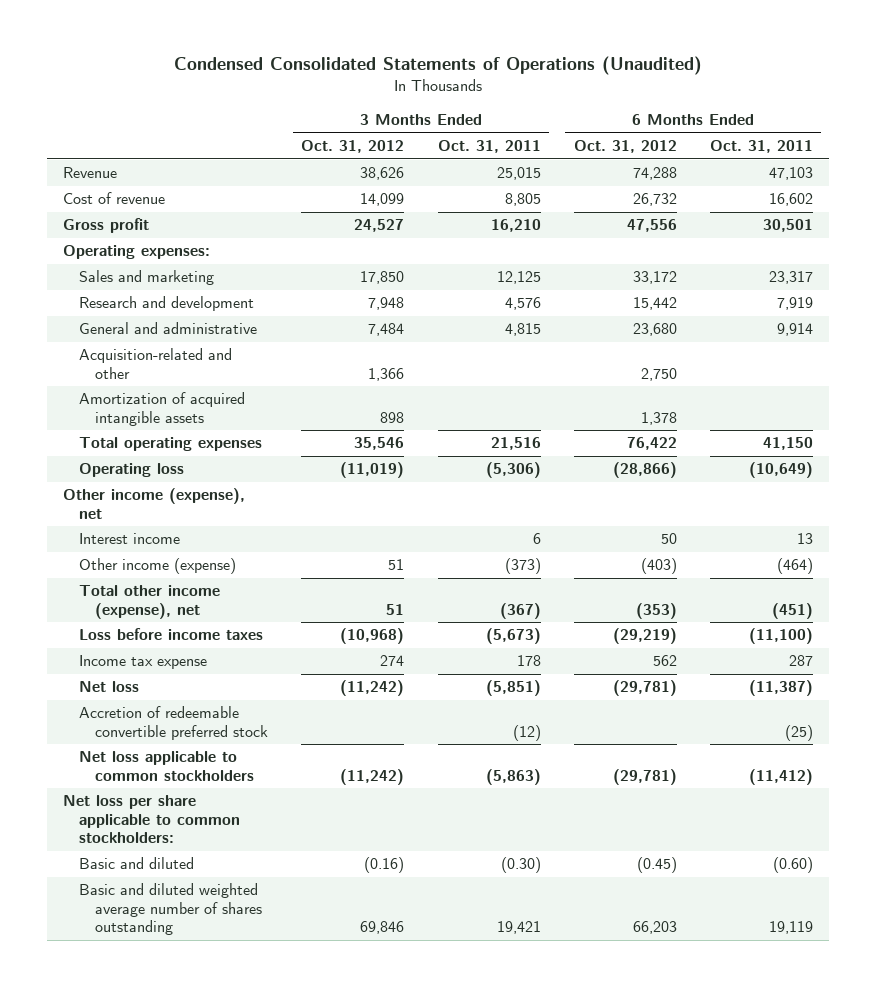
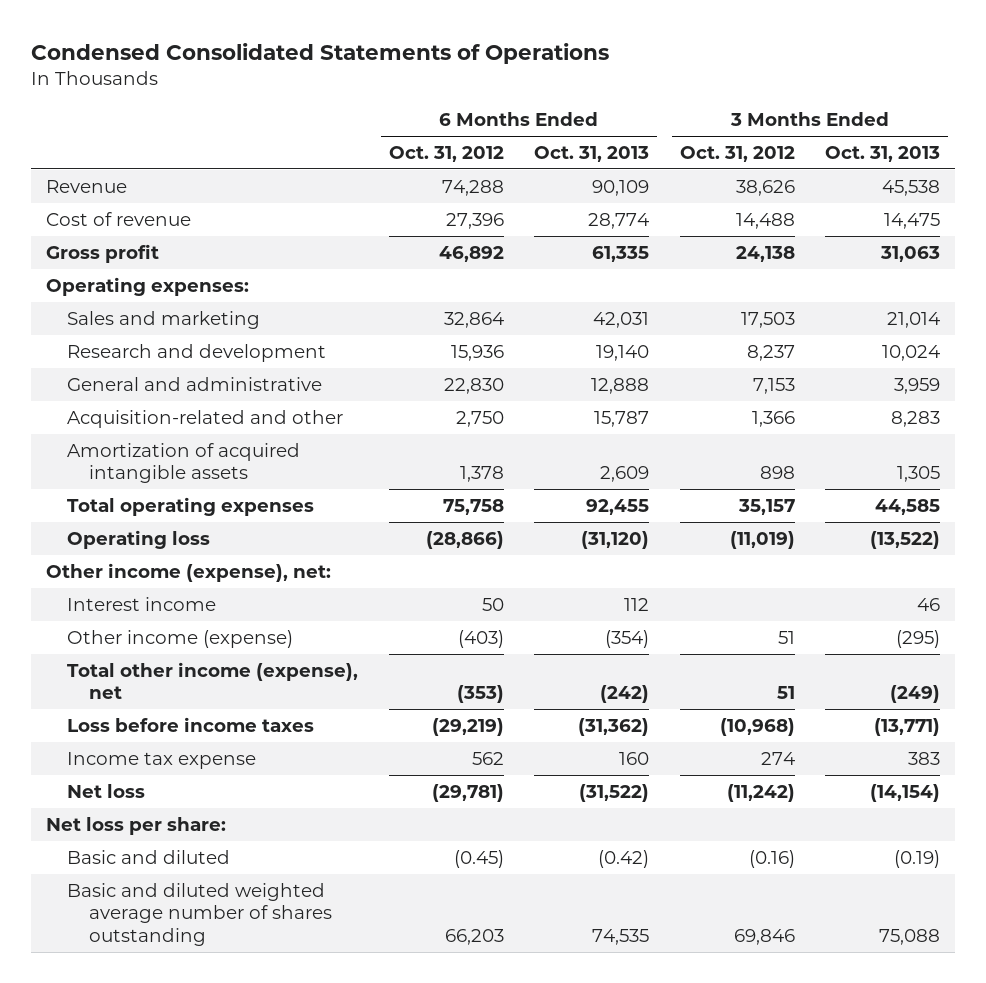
- Condensed Consolidated Statements of Operations (Unaudited)
+ Condensed Consolidated Statements of Operations
- | 3 Months Ended Oct. 31, 2012 | 3 Months Ended Oct. 31, 2011 | 6 Months Ended Oct. 31, 2012 | 6 Months Ended Oct. 31, 2011
+ | 6 Months Ended Oct. 31, 2012 | 6 Months Ended Oct. 31, 2013 | 3 Months Ended Oct. 31, 2012 | 3 Months Ended Oct. 31, 2013
- Cost of revenue | 14,099 | 8,805 | 26,732 | 16,602
- Gross profit | 24,527 | 16,210 | 47,556 | 30,501
+ Cost of revenue | 27,396 | 28,774 | 14,488 | 14,475
+ Gross profit | 46,892 | 61,335 | 24,138 | 31,063
- Sales and marketing | 17,850 | 12,125 | 33,172 | 23,317
- Research and development | 7,948 | 4,576 | 15,442 | 7,919
- General and administrative | 7,484 | 4,815 | 23,680 | 9,914
+ Sales and marketing | 32,864 | 42,031 | 17,503 | 21,014
+ Research and development | 15,936 | 19,140 | 8,237 | 10,024
+ General and administrative | 22,830 | 12,888 | 7,153 | 3,959
- Total operating expenses | 35,546 | 21,516 | 76,422 | 41,150
+ Total operating expenses | 75,758 | 92,455 | 35,157 | 44,585
- Other income (expense), net
+ Other income (expense), net:
- Accretion of redeemable convertible preferred stock | | (12) | | (25)
- Net loss applicable to common stockholders | (11,242) | (5,863) | (29,781) | (11,412)
- Net loss per share applicable to common stockholders:
+ Net loss per share:

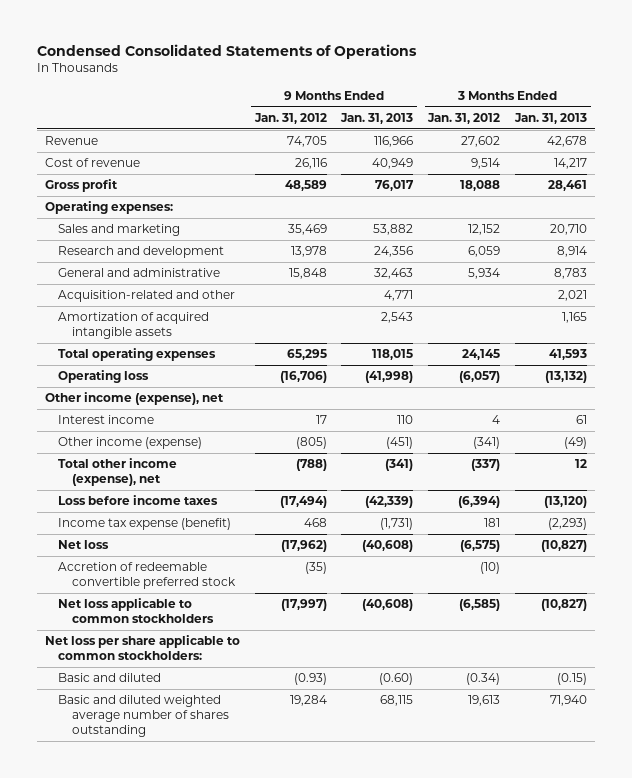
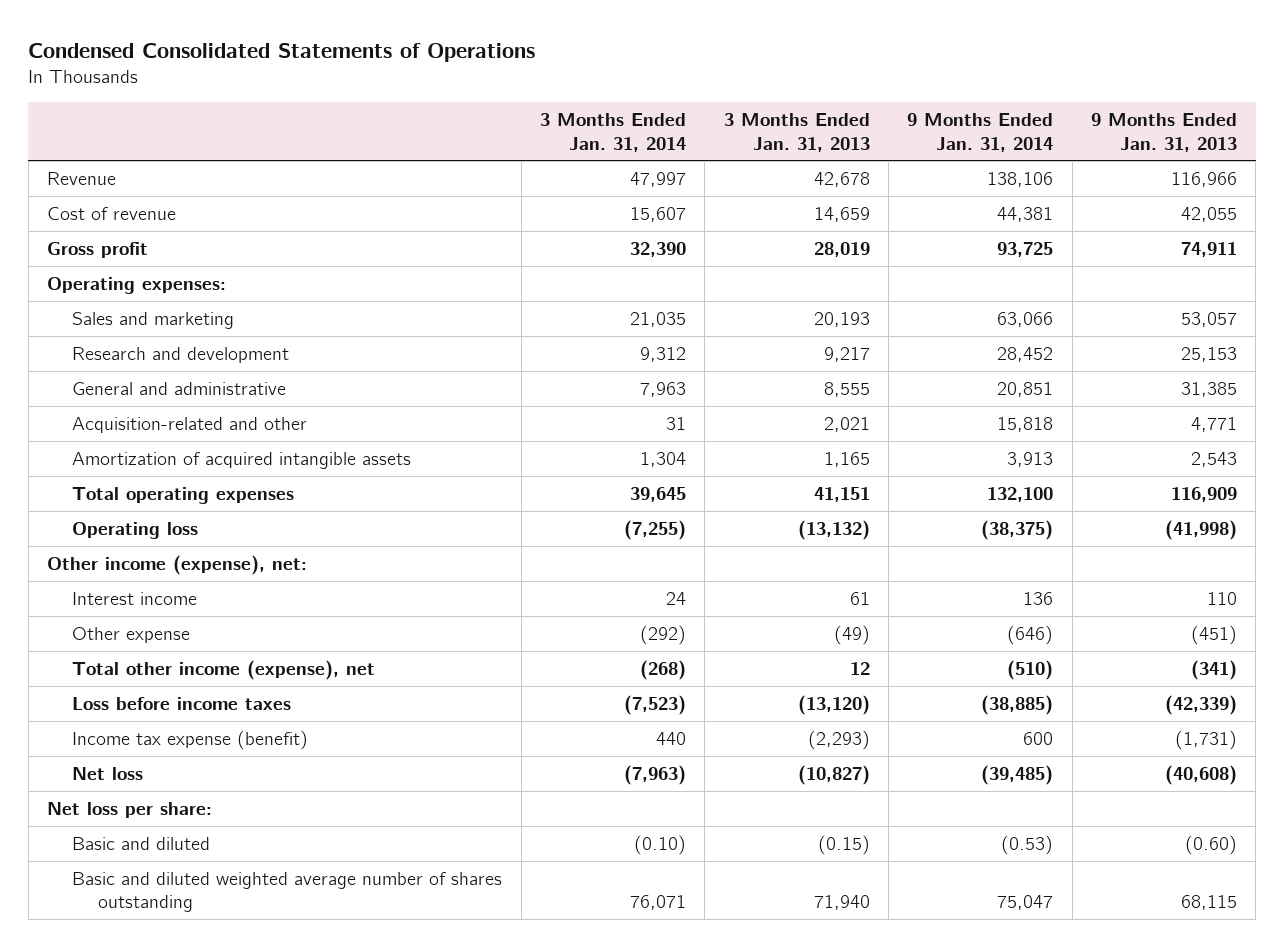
- | 9 Months Ended Jan. 31, 2012 | 9 Months Ended Jan. 31, 2013 | 3 Months Ended Jan. 31, 2012 | 3 Months Ended Jan. 31, 2013
+ | 3 Months Ended Jan. 31, 2014 | 3 Months Ended Jan. 31, 2013 | 9 Months Ended Jan. 31, 2014 | 9 Months Ended Jan. 31, 2013
- Cost of revenue | 26,116 | 40,949 | 9,514 | 14,217
- Gross profit | 48,589 | 76,017 | 18,088 | 28,461
+ Cost of revenue | 15,607 | 14,659 | 44,381 | 42,055
+ Gross profit | 32,390 | 28,019 | 93,725 | 74,911
- Sales and marketing | 35,469 | 53,882 | 12,152 | 20,710
- Research and development | 13,978 | 24,356 | 6,059 | 8,914
- General and administrative | 15,848 | 32,463 | 5,934 | 8,783
+ Sales and marketing | 21,035 | 20,193 | 63,066 | 53,057
+ Research and development | 9,312 | 9,217 | 28,452 | 25,153
+ General and administrative | 7,963 | 8,555 | 20,851 | 31,385
- Total operating expenses | 65,295 | 118,015 | 24,145 | 41,593
+ Total operating expenses | 39,645 | 41,151 | 132,100 | 116,909
- Other income (expense), net
+ Other income (expense), net:
- Other income (expense) | (805) | (451) | (341) | (49)
+ Other expense | (292) | (49) | (646) | (451)
- Accretion of redeemable convertible preferred stock | (35) | | (10) |
- Net loss applicable to common stockholders | (17,997) | (40,608) | (6,585) | (10,827)
- Net loss per share applicable to common stockholders:
+ Net loss per share:

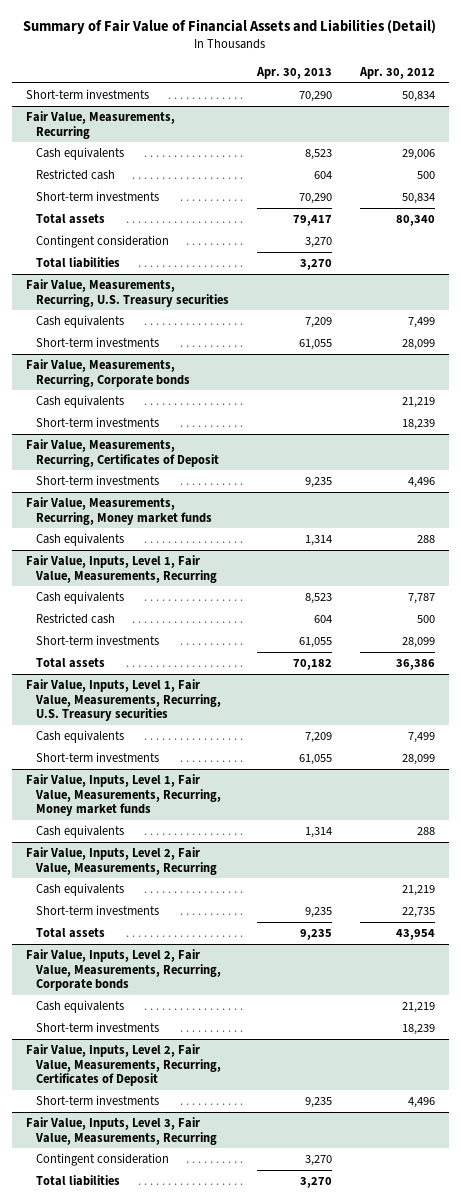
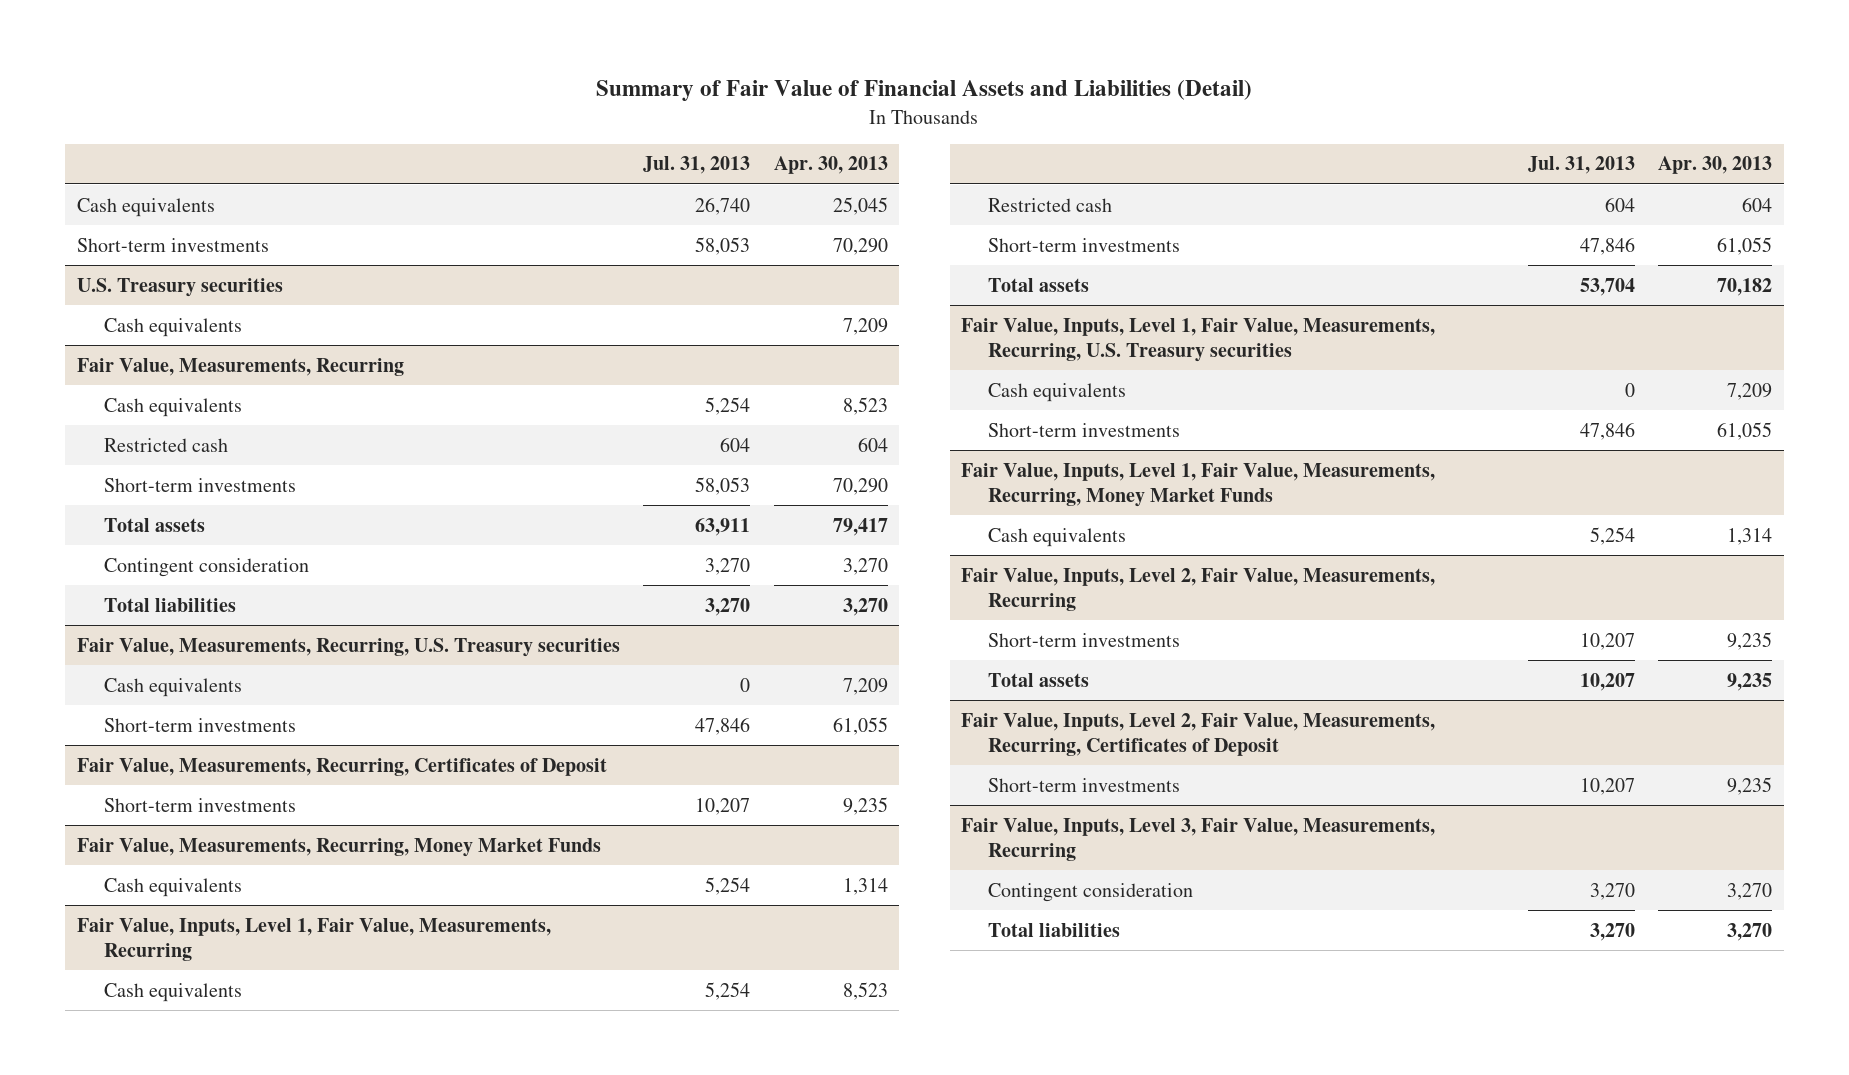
- | Apr. 30, 2013 | Apr. 30, 2012
+ | Jul. 31, 2013 | Apr. 30, 2013
+ Cash equivalents | 26,740 | 25,045
+ U.S. Treasury securities
+ Cash equivalents | | 7,209
- Fair Value, Measurements, Recurring, Corporate bonds
- Cash equivalents | | 21,219
- Short-term investments | | 18,239
- Fair Value, Measurements, Recurring, Money market funds
+ Fair Value, Measurements, Recurring, Money Market Funds
- Fair Value, Inputs, Level 1, Fair Value, Measurements, Recurring, Money market funds
+ Fair Value, Inputs, Level 1, Fair Value, Measurements, Recurring, Money Market Funds
@ Fair Value, Inputs, Level 2, Fair Value, Measurements, Recurring
- Cash equivalents | | 21,219
- Fair Value, Inputs, Level 2, Fair Value, Measurements, Recurring, Corporate bonds
- Cash equivalents | | 21,219
- Short-term investments | | 18,239

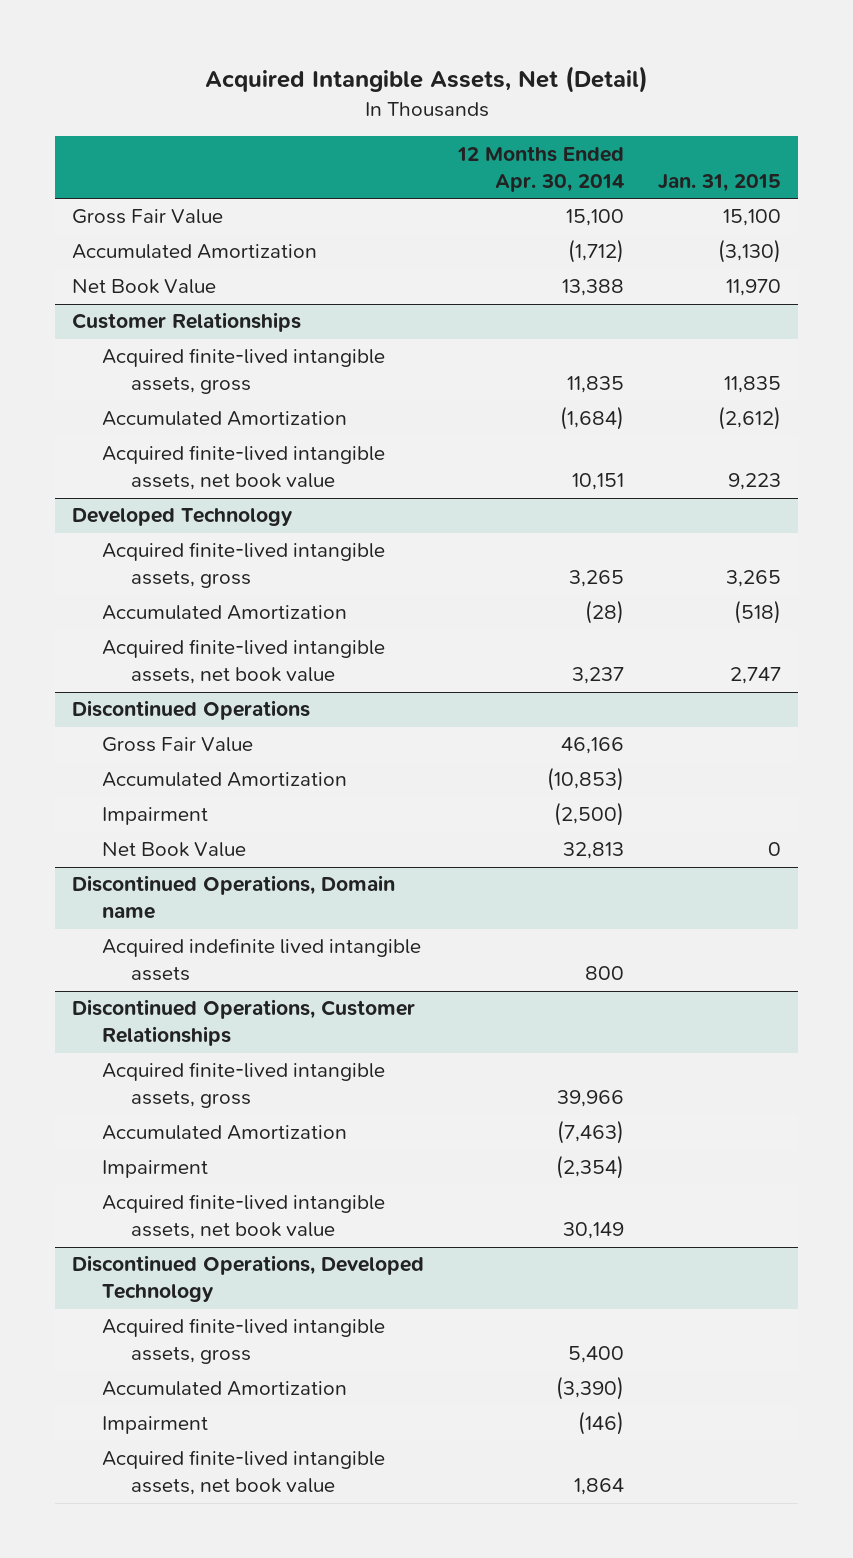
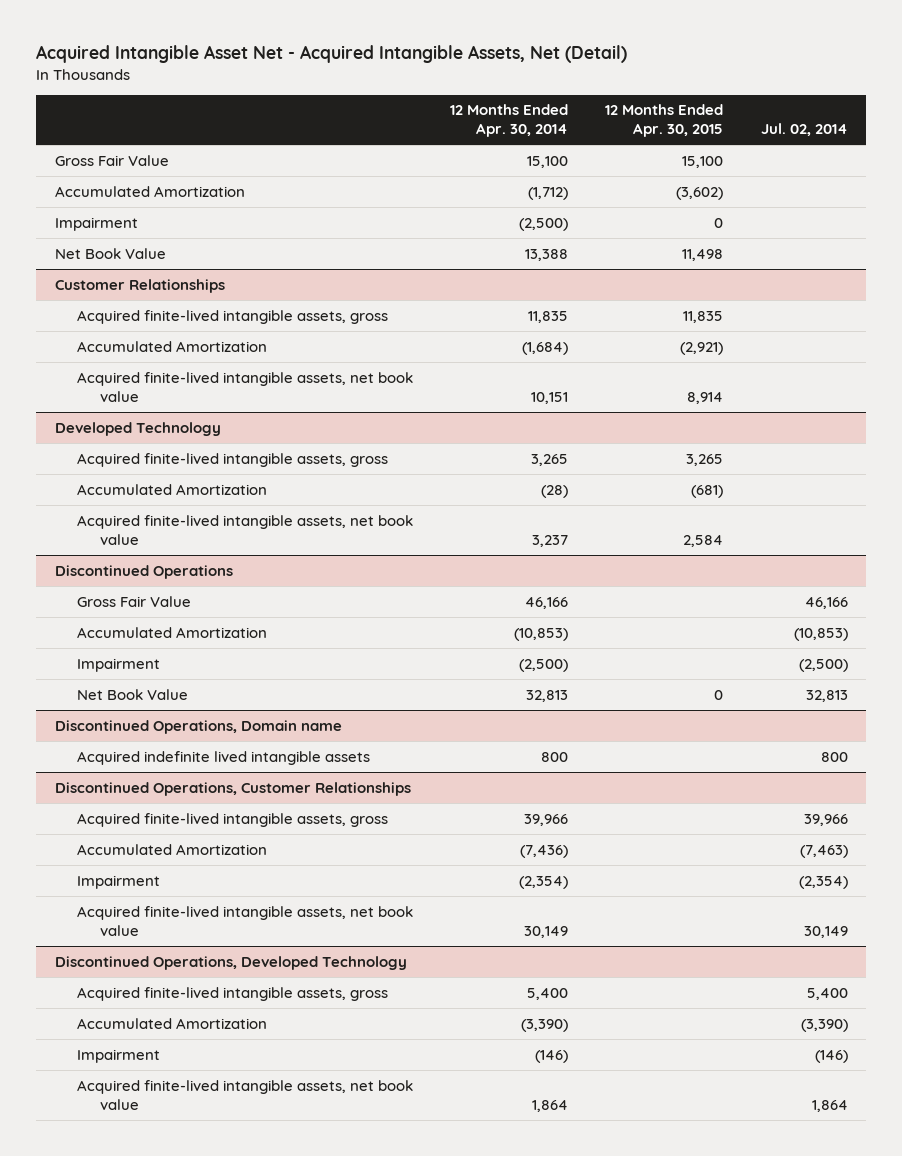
- Acquired Intangible Assets, Net (Detail)
+ Acquired Intangible Asset Net - Acquired Intangible Assets, Net (Detail)
- | 12 Months Ended Apr. 30, 2014 | Jan. 31, 2015
+ | 12 Months Ended Apr. 30, 2014 | 12 Months Ended Apr. 30, 2015 | Jul. 02, 2014
+ Impairment | (2,500) | 0 |
@ Discontinued Operations, Customer Relationships
- Accumulated Amortization | (7,463) |
+ Accumulated Amortization | (7,436) | | (7,463)

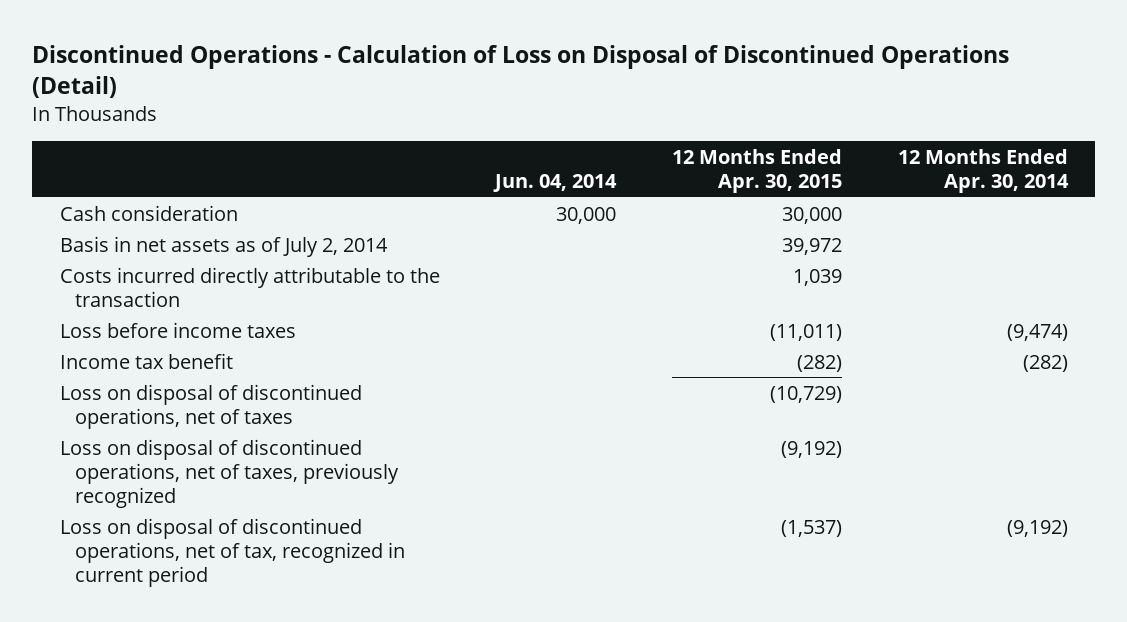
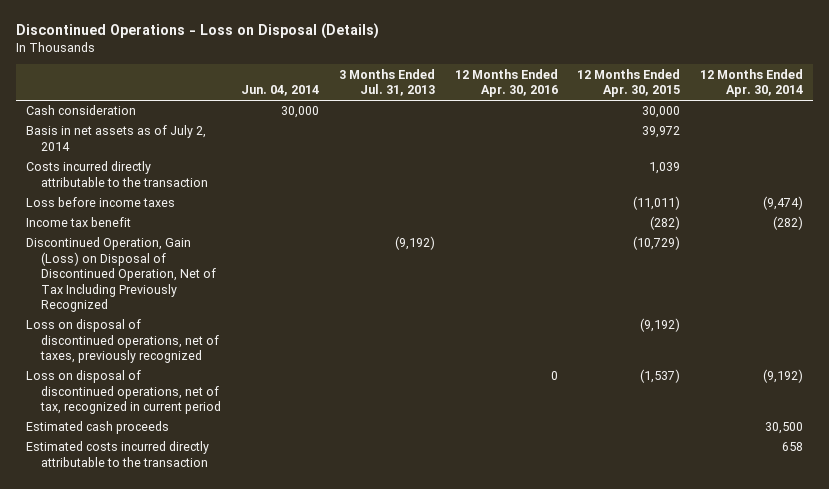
- Discontinued Operations - Calculation of Loss on Disposal of Discontinued Operations (Detail)
+ Discontinued Operations - Loss on Disposal (Details)
- | Jun. 04, 2014 | 12 Months Ended Apr. 30, 2015 | 12 Months Ended Apr. 30, 2014
+ | Jun. 04, 2014 | 3 Months Ended Jul. 31, 2013 | 12 Months Ended Apr. 30, 2016 | 12 Months Ended Apr. 30, 2015 | 12 Months Ended Apr. 30, 2014
- Loss on disposal of discontinued operations, net of taxes | | (10,729) |
+ Discontinued Operation, Gain (Loss) on Disposal of Discontinued Operation, Net of Tax Including Previously Recognized | | (9,192) | | (10,729) |
+ Estimated cash proceeds | | | | | 30,500
+ Estimated costs incurred directly attributable to the transaction | | | | | 658

